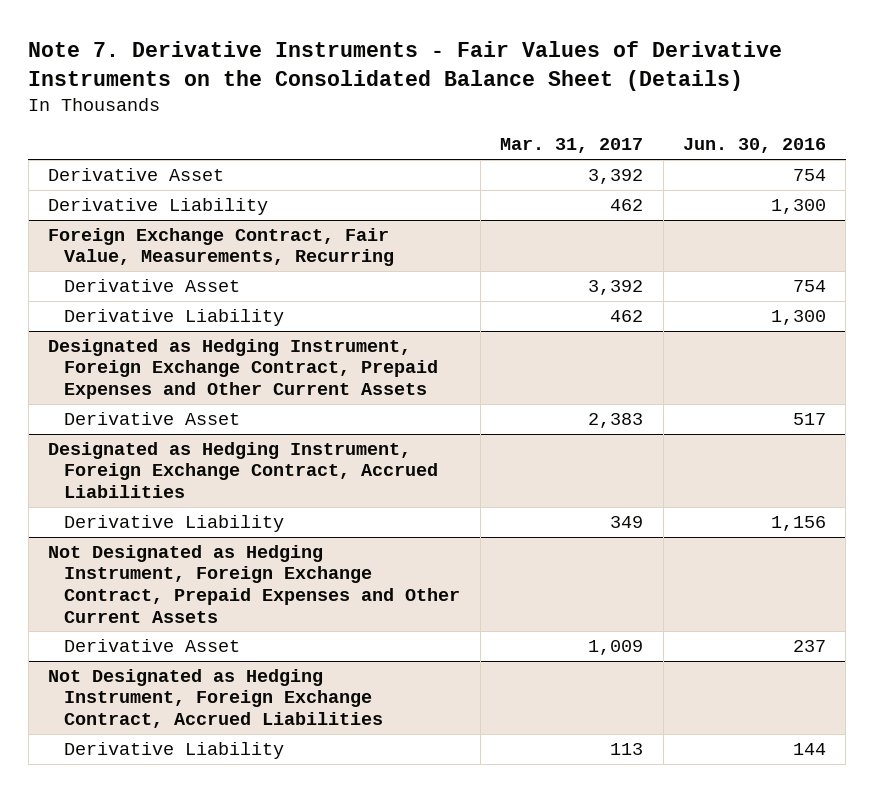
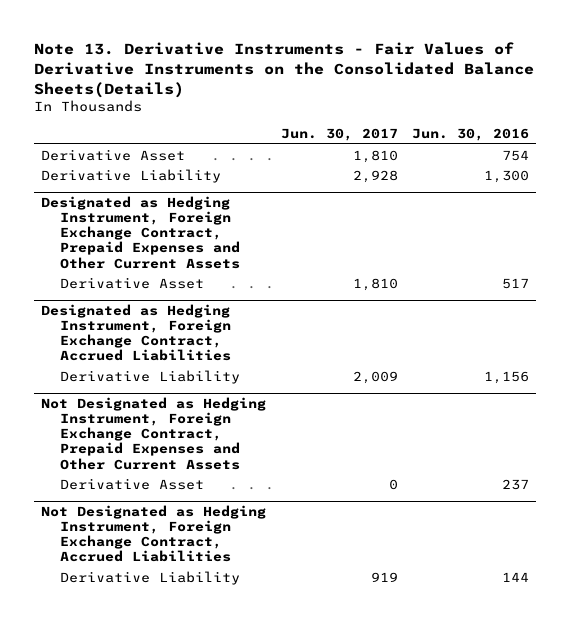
- Note 7. Derivative Instruments - Fair Values of Derivative Instruments on the Consolidated Balance Sheet (Details)
+ Note 13. Derivative Instruments - Fair Values of Derivative Instruments on the Consolidated Balance Sheets(Details)
- | Mar. 31, 2017 | Jun. 30, 2016
+ | Jun. 30, 2017 | Jun. 30, 2016
- Foreign Exchange Contract, Fair Value, Measurements, Recurring
- Derivative Asset | 3,392 | 754
- Derivative Liability | 462 | 1,300

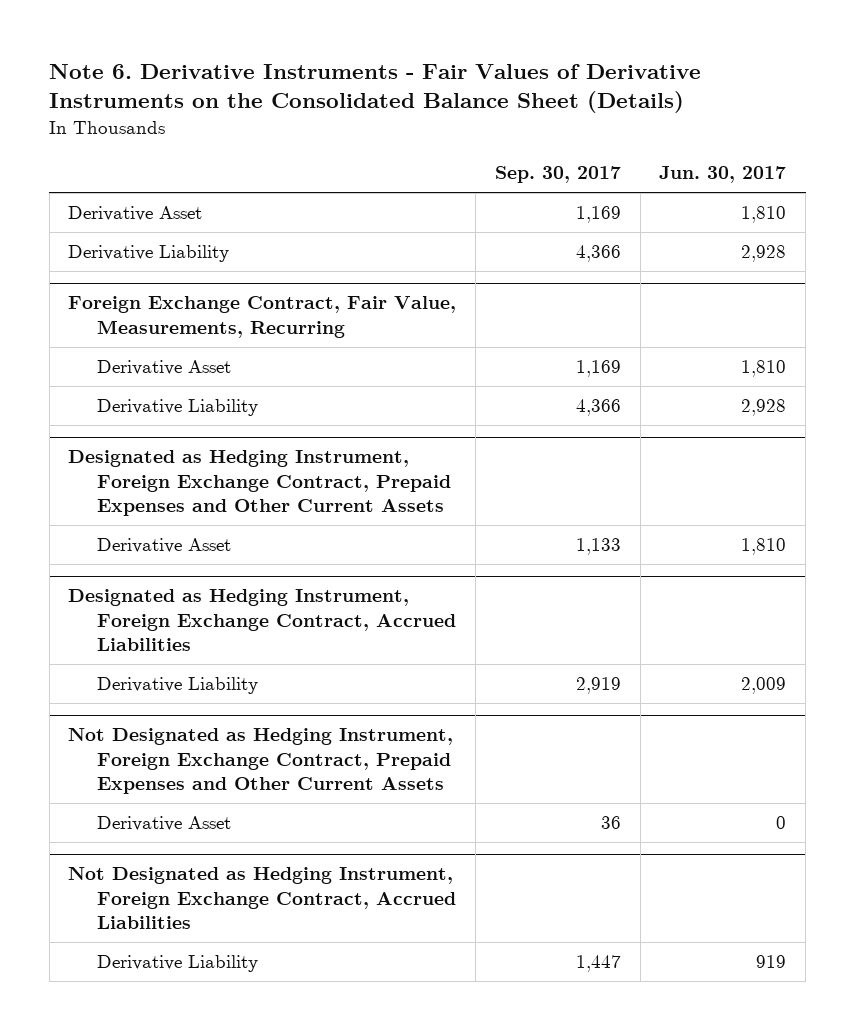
- Note 13. Derivative Instruments - Fair Values of Derivative Instruments on the Consolidated Balance Sheets(Details)
+ Note 6. Derivative Instruments - Fair Values of Derivative Instruments on the Consolidated Balance Sheet (Details)
- | Jun. 30, 2017 | Jun. 30, 2016
+ | Sep. 30, 2017 | Jun. 30, 2017
+ Foreign Exchange Contract, Fair Value, Measurements, Recurring
+ Derivative Asset | 1,169 | 1,810
+ Derivative Liability | 4,366 | 2,928

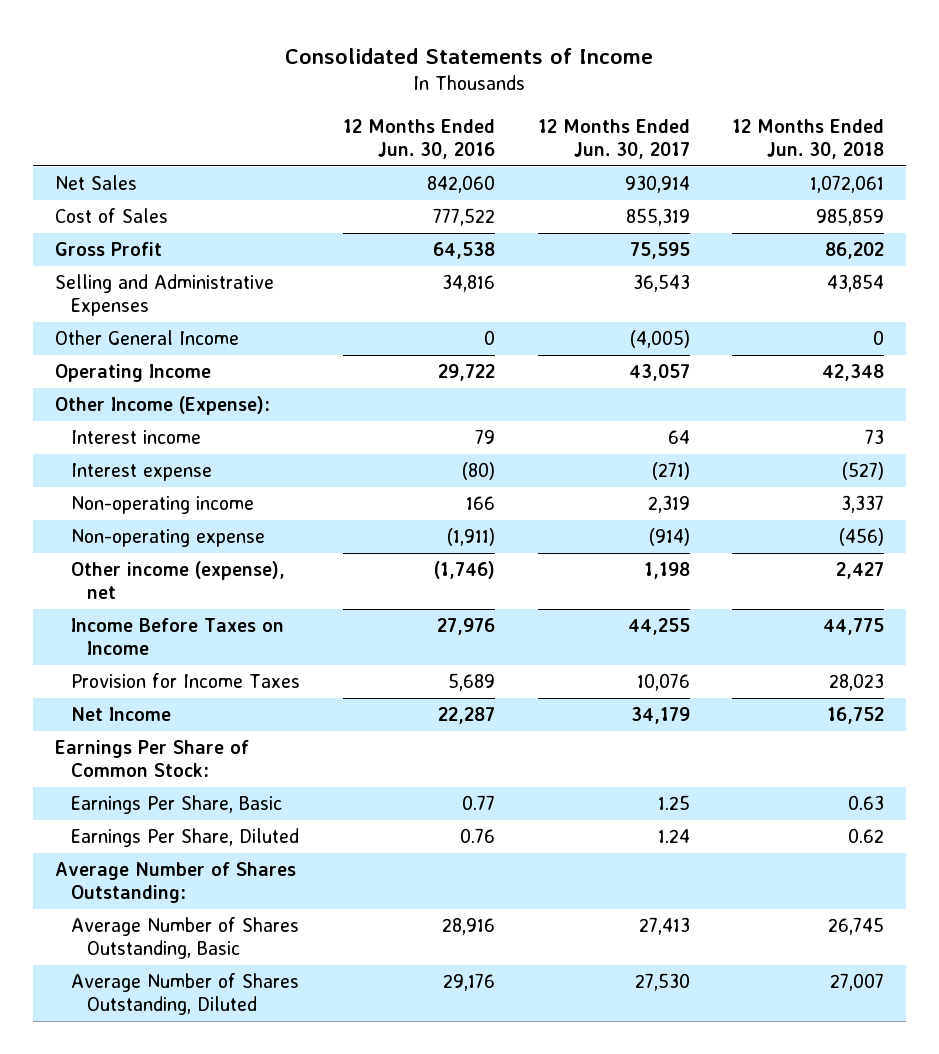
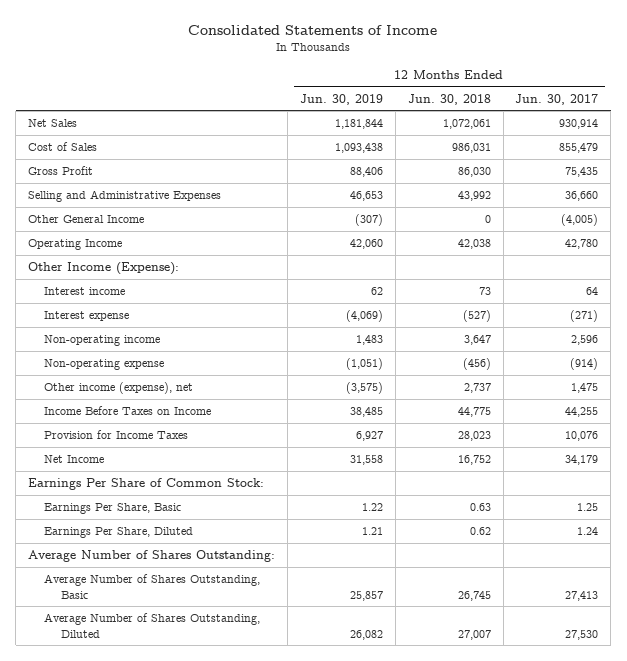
- | 12 Months Ended Jun. 30, 2016 | 12 Months Ended Jun. 30, 2017 | 12 Months Ended Jun. 30, 2018
+ | 12 Months Ended Jun. 30, 2019 | 12 Months Ended Jun. 30, 2018 | 12 Months Ended Jun. 30, 2017
- Cost of Sales | 777,522 | 855,319 | 985,859
- Gross Profit | 64,538 | 75,595 | 86,202
- Selling and Administrative Expenses | 34,816 | 36,543 | 43,854
+ Cost of Sales | 1,093,438 | 986,031 | 855,479
+ Gross Profit | 88,406 | 86,030 | 75,435
+ Selling and Administrative Expenses | 46,653 | 43,992 | 36,660
- Operating Income | 29,722 | 43,057 | 42,348
+ Operating Income | 42,060 | 42,038 | 42,780
- Non-operating income | 166 | 2,319 | 3,337
+ Non-operating income | 1,483 | 3,647 | 2,596
- Other income (expense), net | (1,746) | 1,198 | 2,427
+ Other income (expense), net | (3,575) | 2,737 | 1,475

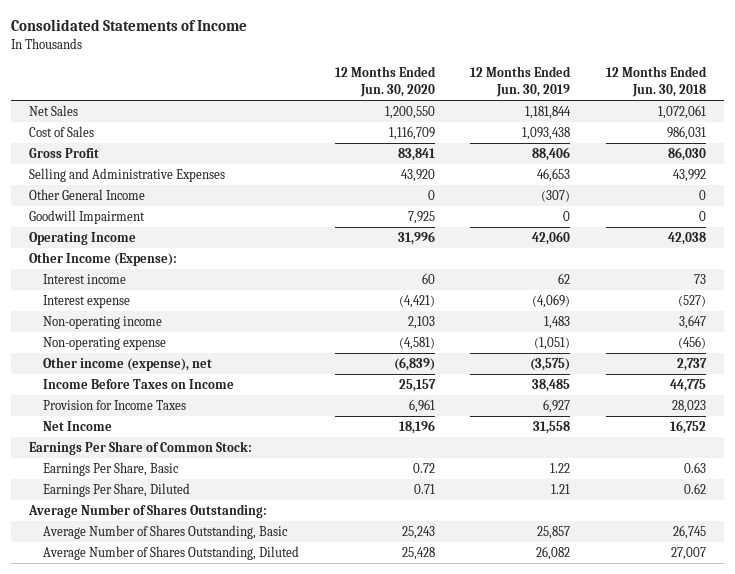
- | 12 Months Ended Jun. 30, 2019 | 12 Months Ended Jun. 30, 2018 | 12 Months Ended Jun. 30, 2017
+ | 12 Months Ended Jun. 30, 2020 | 12 Months Ended Jun. 30, 2019 | 12 Months Ended Jun. 30, 2018
+ Goodwill Impairment | 7,925 | 0 | 0

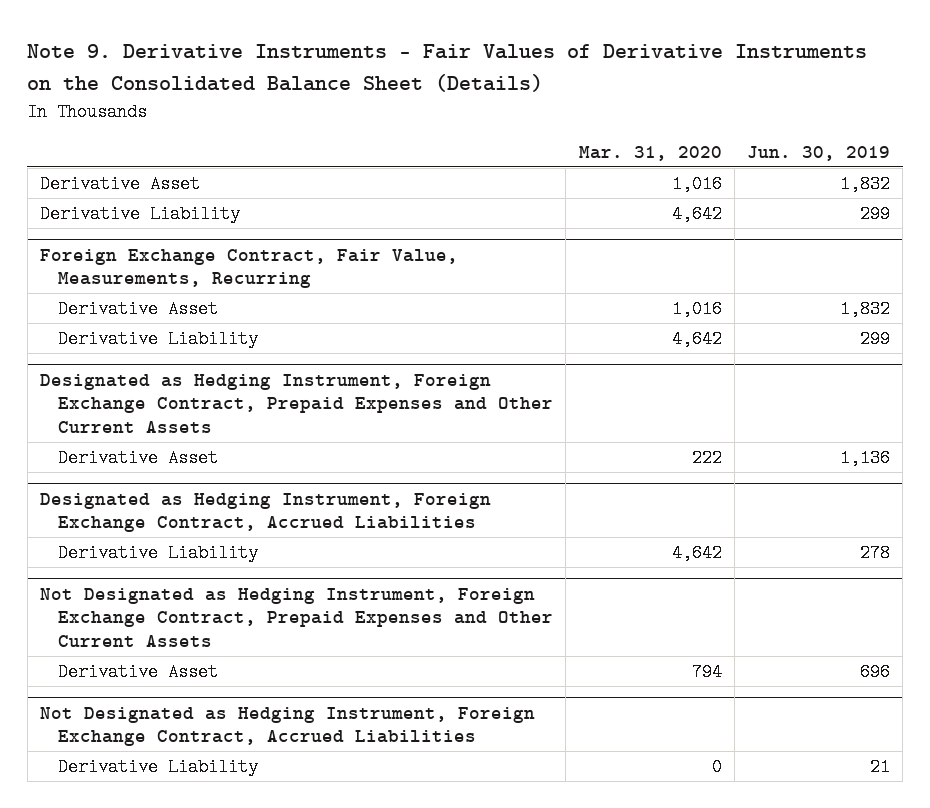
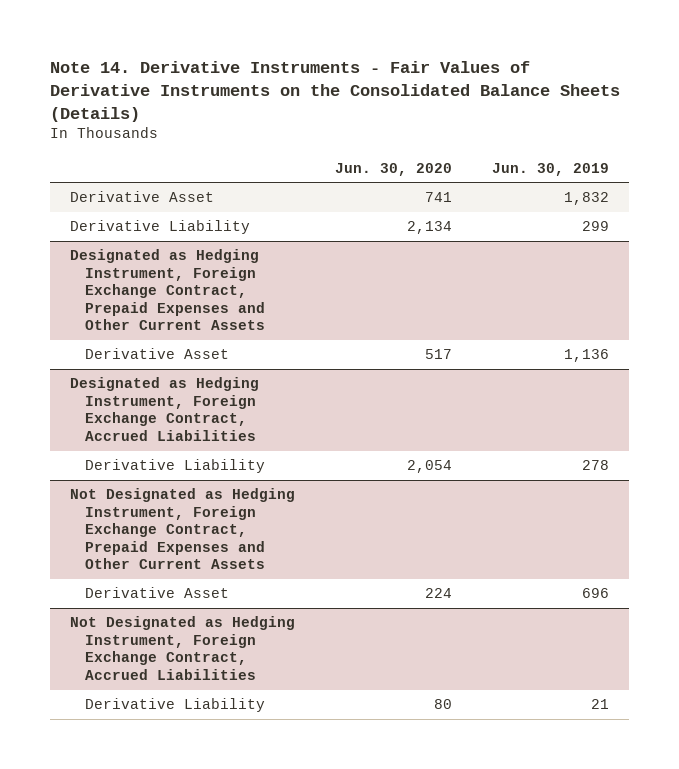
- Note 9. Derivative Instruments - Fair Values of Derivative Instruments on the Consolidated Balance Sheet (Details)
+ Note 14. Derivative Instruments - Fair Values of Derivative Instruments on the Consolidated Balance Sheets (Details)
- | Mar. 31, 2020 | Jun. 30, 2019
+ | Jun. 30, 2020 | Jun. 30, 2019
- Foreign Exchange Contract, Fair Value, Measurements, Recurring
- Derivative Asset | 1,016 | 1,832
- Derivative Liability | 4,642 | 299

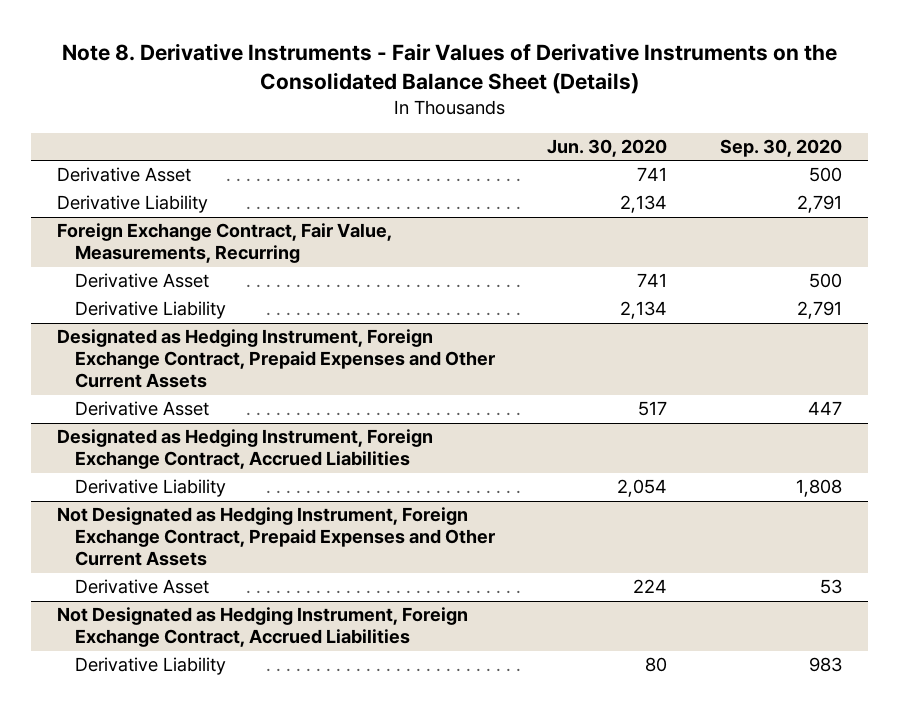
- Note 14. Derivative Instruments - Fair Values of Derivative Instruments on the Consolidated Balance Sheets (Details)
+ Note 8. Derivative Instruments - Fair Values of Derivative Instruments on the Consolidated Balance Sheet (Details)
- | Jun. 30, 2020 | Jun. 30, 2019
+ | Jun. 30, 2020 | Sep. 30, 2020
+ Foreign Exchange Contract, Fair Value, Measurements, Recurring
+ Derivative Asset | 741 | 500
+ Derivative Liability | 2,134 | 2,791

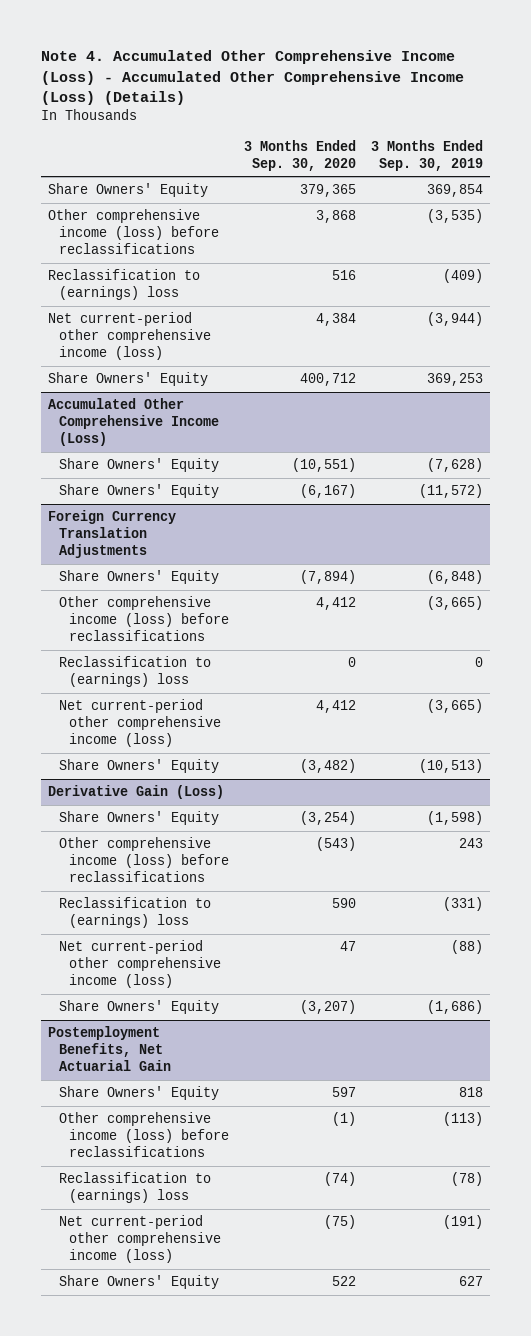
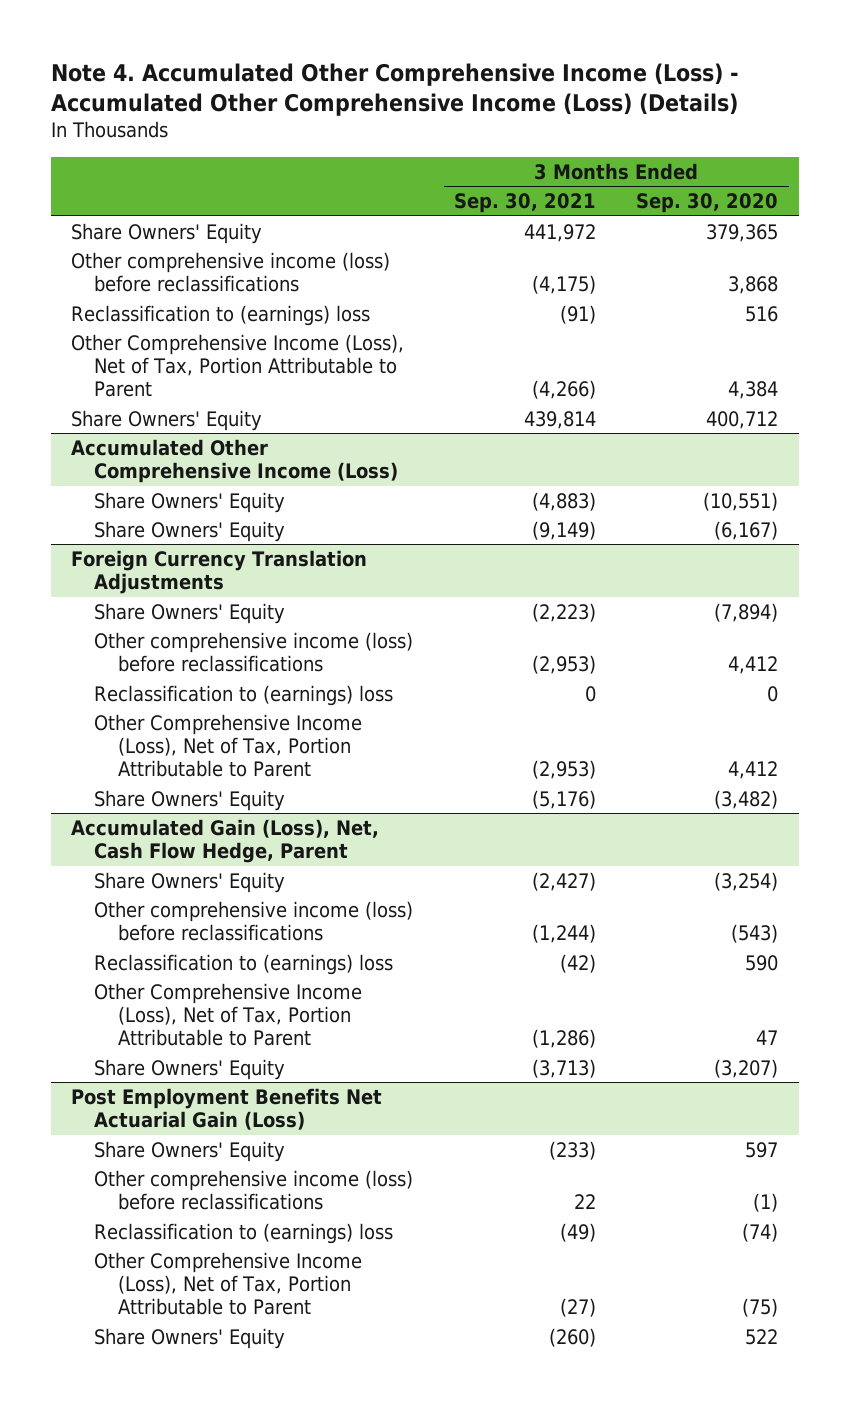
- | 3 Months Ended Sep. 30, 2020 | 3 Months Ended Sep. 30, 2019
+ | 3 Months Ended Sep. 30, 2021 | 3 Months Ended Sep. 30, 2020
- Net current-period other comprehensive income (loss) | 4,384 | (3,944)
+ Other Comprehensive Income (Loss), Net of Tax, Portion Attributable to Parent | (4,266) | 4,384
@ Foreign Currency Translation Adjustments
- Net current-period other comprehensive income (loss) | 4,412 | (3,665)
+ Other Comprehensive Income (Loss), Net of Tax, Portion Attributable to Parent | (2,953) | 4,412
- Derivative Gain (Loss)
+ Accumulated Gain (Loss), Net, Cash Flow Hedge, Parent
- Net current-period other comprehensive income (loss) | 47 | (88)
+ Other Comprehensive Income (Loss), Net of Tax, Portion Attributable to Parent | (1,286) | 47
- Postemployment Benefits, Net Actuarial Gain
+ Post Employment Benefits Net Actuarial Gain (Loss)
- Net current-period other comprehensive income (loss) | (75) | (191)
+ Other Comprehensive Income (Loss), Net of Tax, Portion Attributable to Parent | (27) | (75)

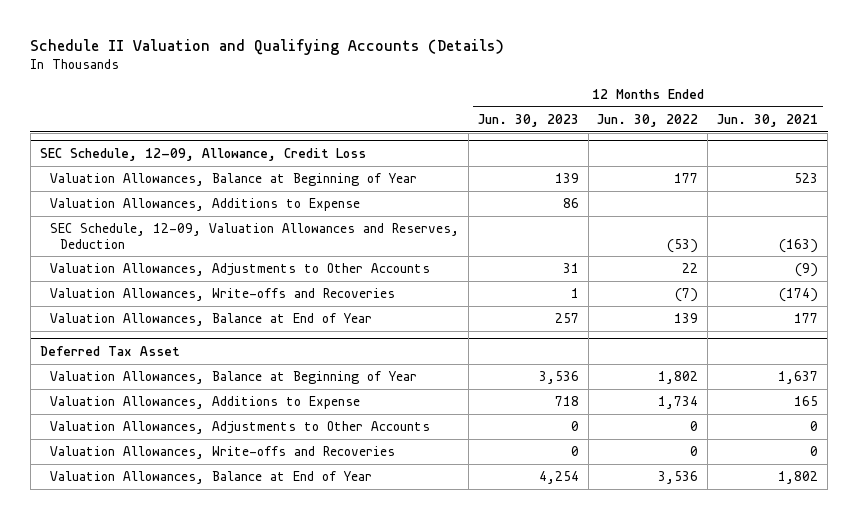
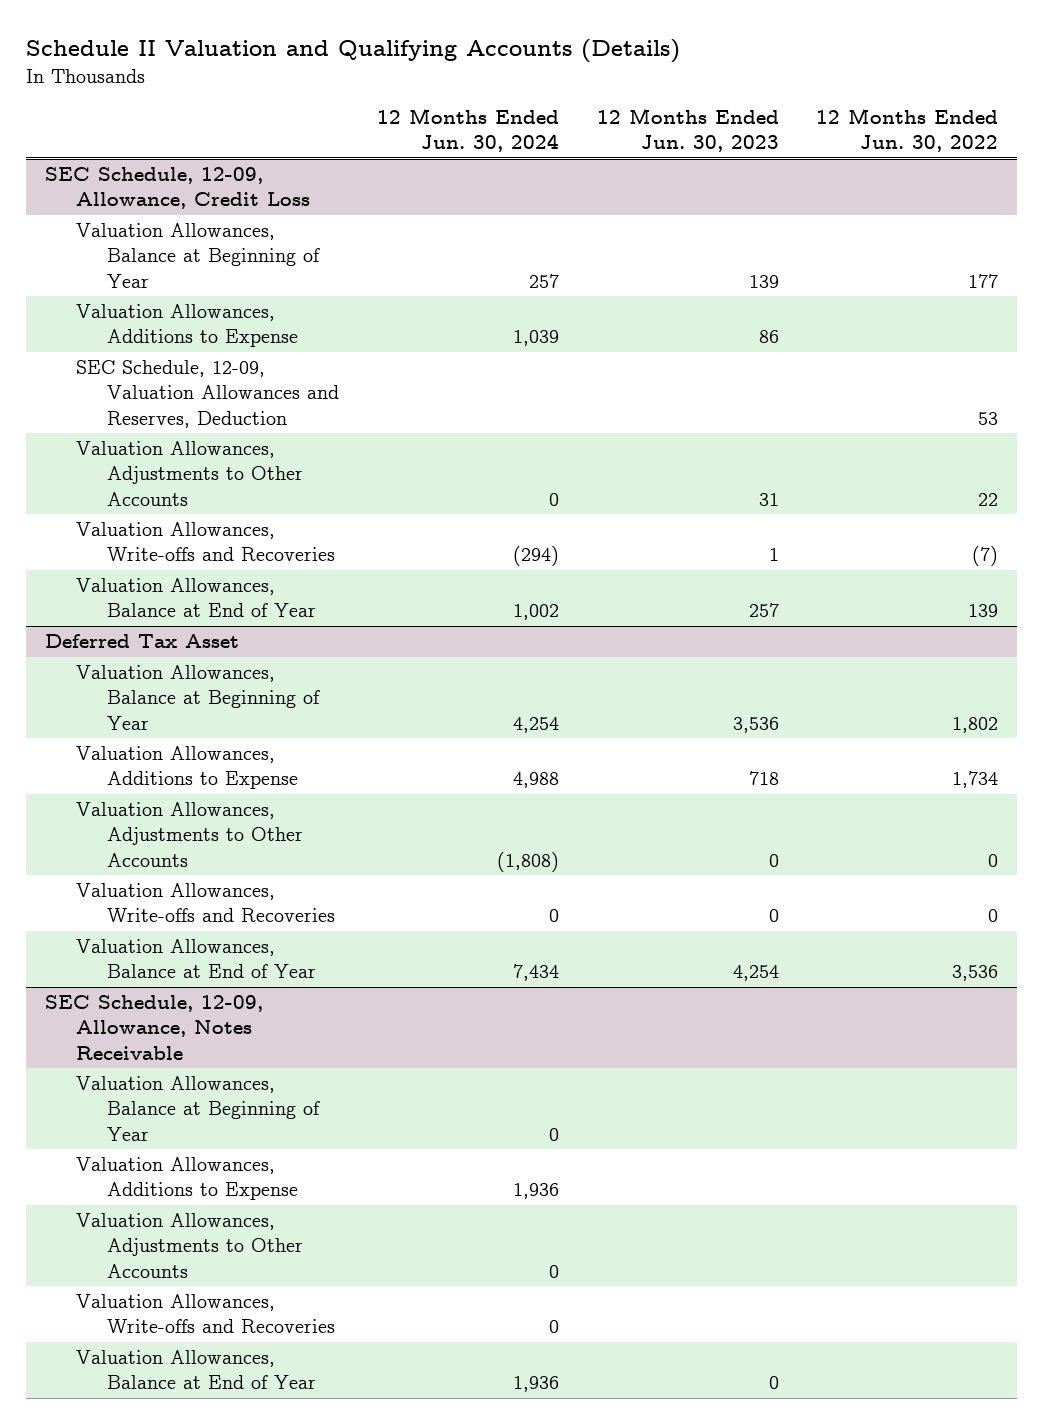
- | 12 Months Ended Jun. 30, 2023 | 12 Months Ended Jun. 30, 2022 | 12 Months Ended Jun. 30, 2021
+ | 12 Months Ended Jun. 30, 2024 | 12 Months Ended Jun. 30, 2023 | 12 Months Ended Jun. 30, 2022
@ SEC Schedule, 12-09, Allowance, Credit Loss
- SEC Schedule, 12-09, Valuation Allowances and Reserves, Deduction | | (53) | (163)
+ SEC Schedule, 12-09, Valuation Allowances and Reserves, Deduction | | | 53
+ SEC Schedule, 12-09, Allowance, Notes Receivable
+ Valuation Allowances, Balance at Beginning of Year | 0 | |
+ Valuation Allowances, Additions to Expense | 1,936 | |
+ Valuation Allowances, Adjustments to Other Accounts | 0 | |
+ Valuation Allowances, Write-offs and Recoveries | 0 | |
+ Valuation Allowances, Balance at End of Year | 1,936 | 0 |

